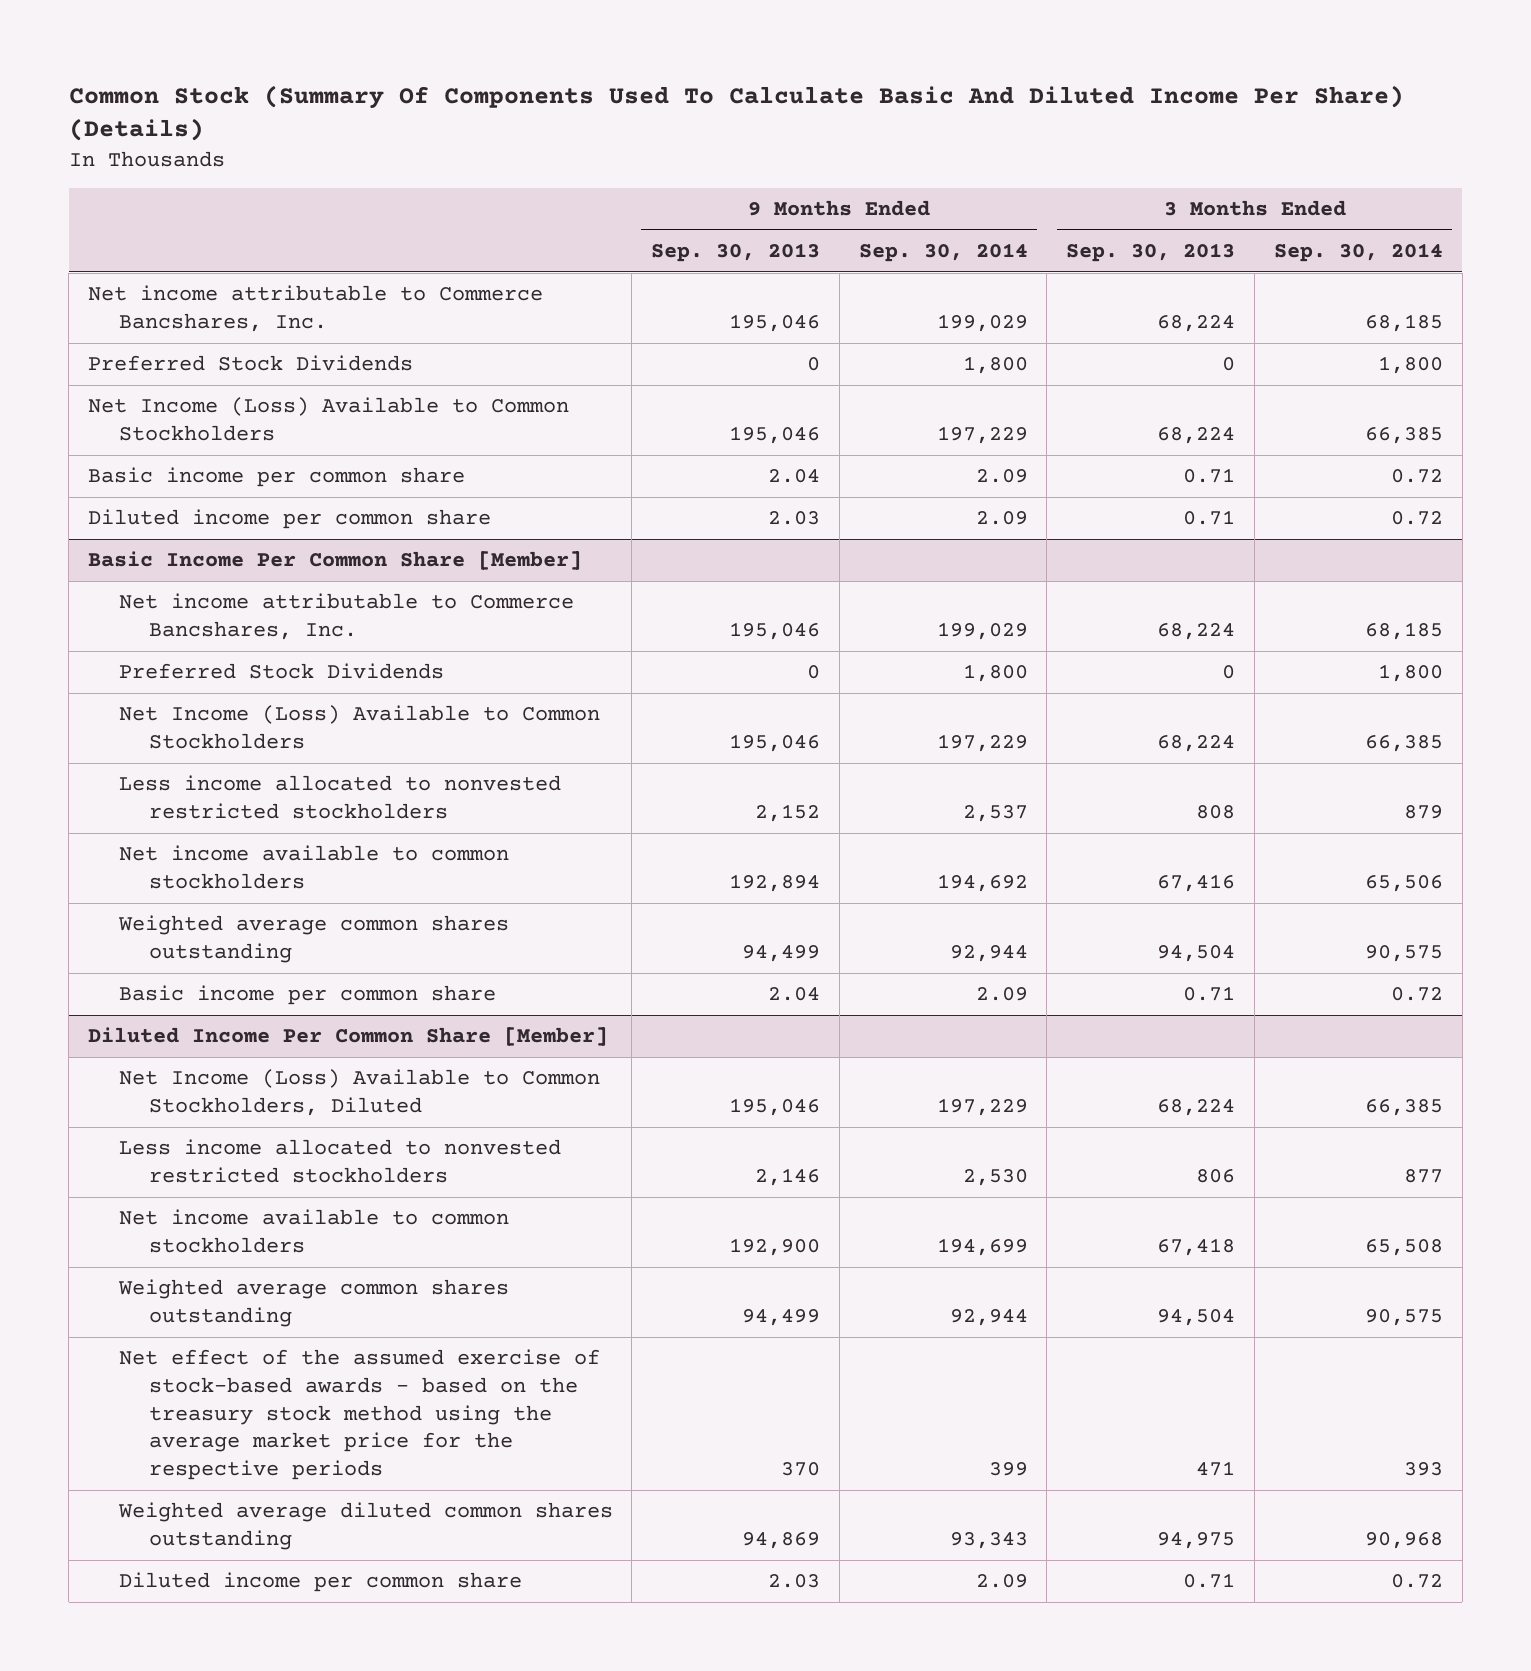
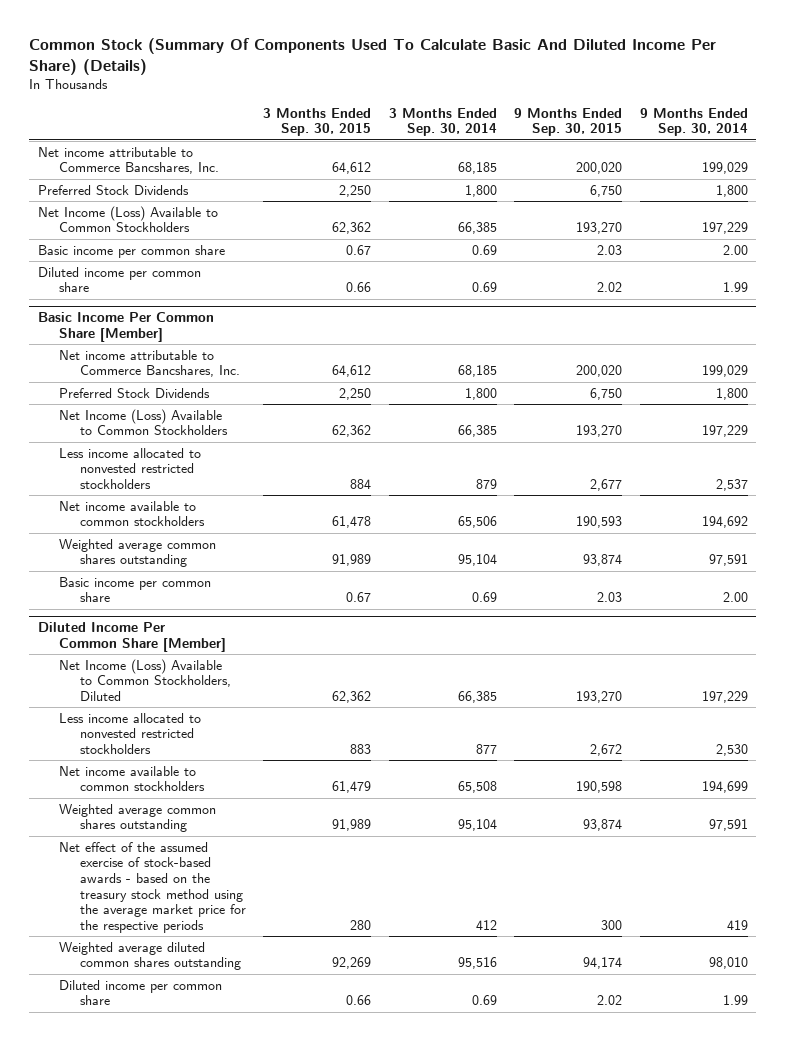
- | 9 Months Ended Sep. 30, 2013 | 9 Months Ended Sep. 30, 2014 | 3 Months Ended Sep. 30, 2013 | 3 Months Ended Sep. 30, 2014
+ | 3 Months Ended Sep. 30, 2015 | 3 Months Ended Sep. 30, 2014 | 9 Months Ended Sep. 30, 2015 | 9 Months Ended Sep. 30, 2014
- Basic income per common share | 2.04 | 2.09 | 0.71 | 0.72
- Diluted income per common share | 2.03 | 2.09 | 0.71 | 0.72
+ Basic income per common share | 0.67 | 0.69 | 2.03 | 2.00
+ Diluted income per common share | 0.66 | 0.69 | 2.02 | 1.99
@ Basic Income Per Common Share [Member]
- Weighted average common shares outstanding | 94,499 | 92,944 | 94,504 | 90,575
- Basic income per common share | 2.04 | 2.09 | 0.71 | 0.72
+ Weighted average common shares outstanding | 91,989 | 95,104 | 93,874 | 97,591
+ Basic income per common share | 0.67 | 0.69 | 2.03 | 2.00
@ Diluted Income Per Common Share [Member]
- Weighted average common shares outstanding | 94,499 | 92,944 | 94,504 | 90,575
- Net effect of the assumed exercise of stock-based awards - based on the treasury stock method using the average market price for the respective periods | 370 | 399 | 471 | 393
- Weighted average diluted common shares outstanding | 94,869 | 93,343 | 94,975 | 90,968
- Diluted income per common share | 2.03 | 2.09 | 0.71 | 0.72
+ Weighted average common shares outstanding | 91,989 | 95,104 | 93,874 | 97,591
+ Net effect of the assumed exercise of stock-based awards - based on the treasury stock method using the average market price for the respective periods | 280 | 412 | 300 | 419
+ Weighted average diluted common shares outstanding | 92,269 | 95,516 | 94,174 | 98,010
+ Diluted income per common share | 0.66 | 0.69 | 2.02 | 1.99

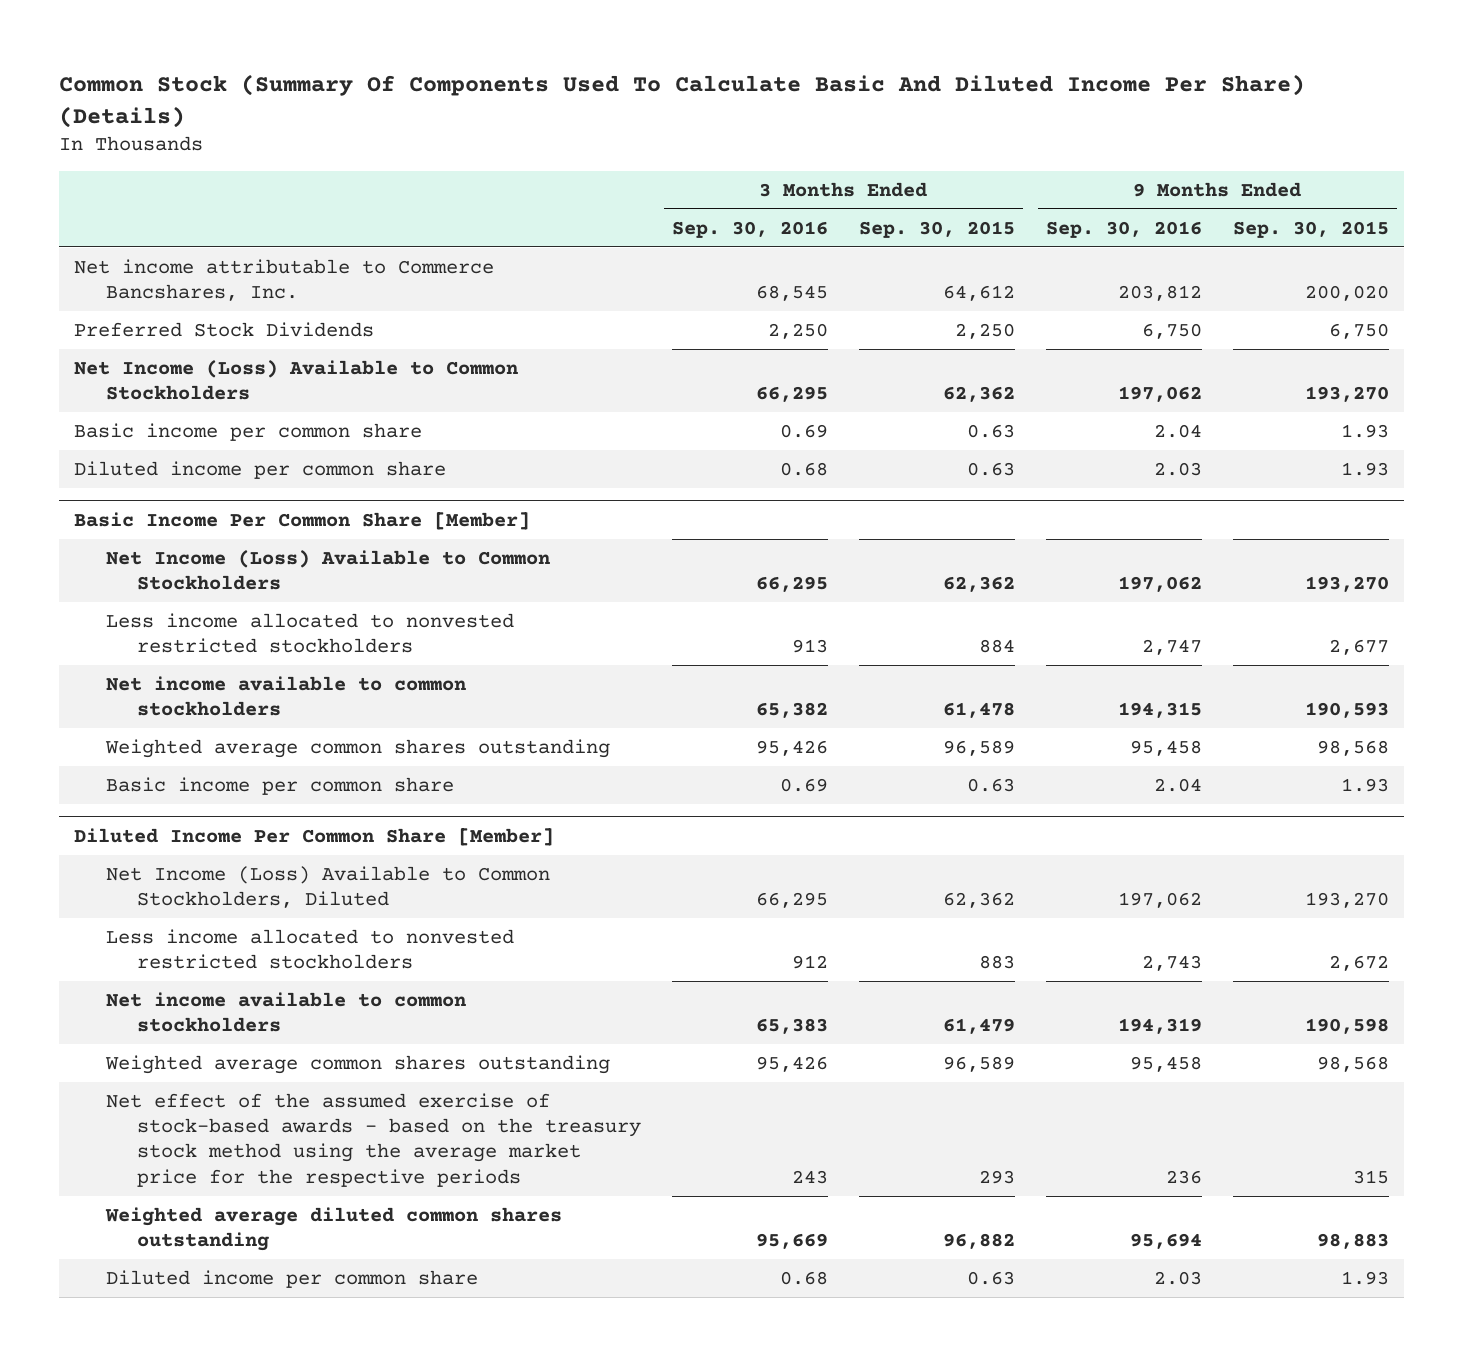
- | 3 Months Ended Sep. 30, 2015 | 3 Months Ended Sep. 30, 2014 | 9 Months Ended Sep. 30, 2015 | 9 Months Ended Sep. 30, 2014
+ | 3 Months Ended Sep. 30, 2016 | 3 Months Ended Sep. 30, 2015 | 9 Months Ended Sep. 30, 2016 | 9 Months Ended Sep. 30, 2015
- Basic income per common share | 0.67 | 0.69 | 2.03 | 2.00
- Diluted income per common share | 0.66 | 0.69 | 2.02 | 1.99
+ Basic income per common share | 0.69 | 0.63 | 2.04 | 1.93
+ Diluted income per common share | 0.68 | 0.63 | 2.03 | 1.93
@ Basic Income Per Common Share [Member]
- Net income attributable to Commerce Bancshares, Inc. | 64,612 | 68,185 | 200,020 | 199,029
- Preferred Stock Dividends | 2,250 | 1,800 | 6,750 | 1,800
- Weighted average common shares outstanding | 91,989 | 95,104 | 93,874 | 97,591
- Basic income per common share | 0.67 | 0.69 | 2.03 | 2.00
+ Weighted average common shares outstanding | 95,426 | 96,589 | 95,458 | 98,568
+ Basic income per common share | 0.69 | 0.63 | 2.04 | 1.93
@ Diluted Income Per Common Share [Member]
- Weighted average common shares outstanding | 91,989 | 95,104 | 93,874 | 97,591
- Net effect of the assumed exercise of stock-based awards - based on the treasury stock method using the average market price for the respective periods | 280 | 412 | 300 | 419
- Weighted average diluted common shares outstanding | 92,269 | 95,516 | 94,174 | 98,010
- Diluted income per common share | 0.66 | 0.69 | 2.02 | 1.99
+ Weighted average common shares outstanding | 95,426 | 96,589 | 95,458 | 98,568
+ Net effect of the assumed exercise of stock-based awards - based on the treasury stock method using the average market price for the respective periods | 243 | 293 | 236 | 315
+ Weighted average diluted common shares outstanding | 95,669 | 96,882 | 95,694 | 98,883
+ Diluted income per common share | 0.68 | 0.63 | 2.03 | 1.93

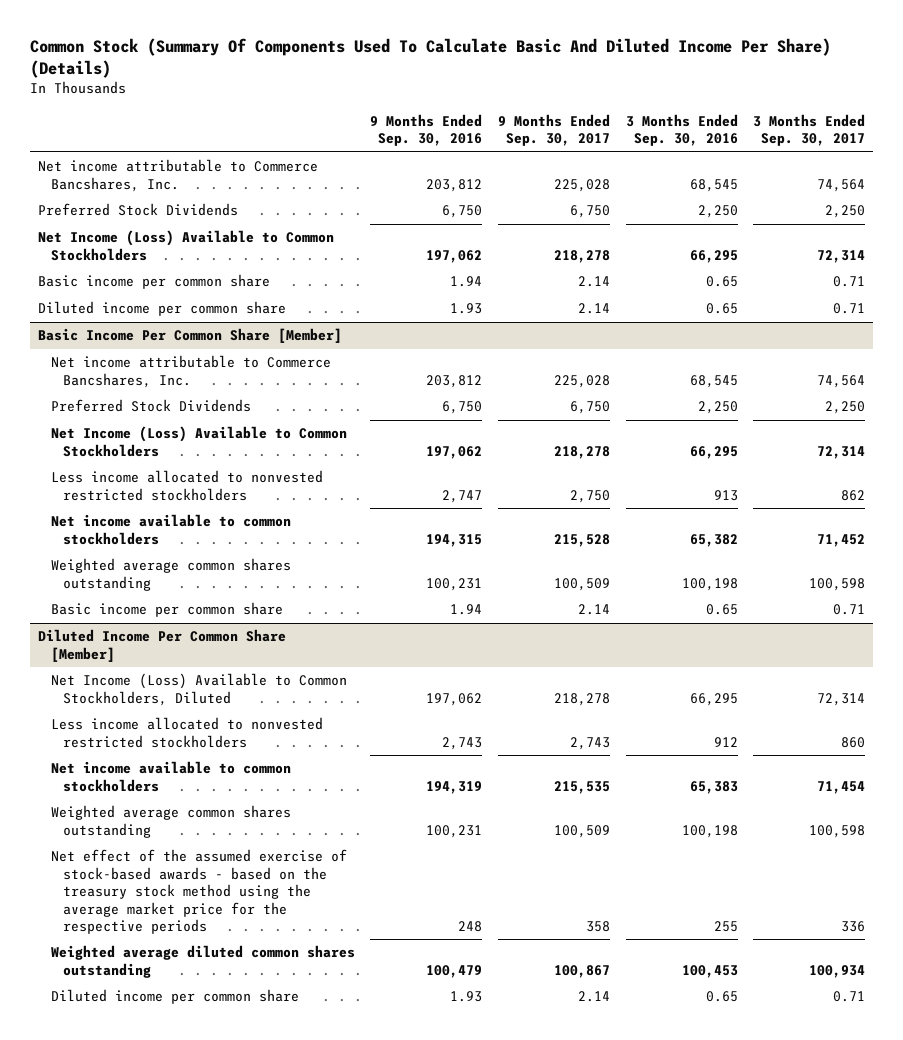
- | 3 Months Ended Sep. 30, 2016 | 3 Months Ended Sep. 30, 2015 | 9 Months Ended Sep. 30, 2016 | 9 Months Ended Sep. 30, 2015
+ | 9 Months Ended Sep. 30, 2016 | 9 Months Ended Sep. 30, 2017 | 3 Months Ended Sep. 30, 2016 | 3 Months Ended Sep. 30, 2017
- Basic income per common share | 0.69 | 0.63 | 2.04 | 1.93
- Diluted income per common share | 0.68 | 0.63 | 2.03 | 1.93
+ Basic income per common share | 1.94 | 2.14 | 0.65 | 0.71
+ Diluted income per common share | 1.93 | 2.14 | 0.65 | 0.71
@ Basic Income Per Common Share [Member]
+ Net income attributable to Commerce Bancshares, Inc. | 203,812 | 225,028 | 68,545 | 74,564
+ Preferred Stock Dividends | 6,750 | 6,750 | 2,250 | 2,250
- Weighted average common shares outstanding | 95,426 | 96,589 | 95,458 | 98,568
- Basic income per common share | 0.69 | 0.63 | 2.04 | 1.93
+ Weighted average common shares outstanding | 100,231 | 100,509 | 100,198 | 100,598
+ Basic income per common share | 1.94 | 2.14 | 0.65 | 0.71
@ Diluted Income Per Common Share [Member]
- Weighted average common shares outstanding | 95,426 | 96,589 | 95,458 | 98,568
- Net effect of the assumed exercise of stock-based awards - based on the treasury stock method using the average market price for the respective periods | 243 | 293 | 236 | 315
- Weighted average diluted common shares outstanding | 95,669 | 96,882 | 95,694 | 98,883
- Diluted income per common share | 0.68 | 0.63 | 2.03 | 1.93
+ Weighted average common shares outstanding | 100,231 | 100,509 | 100,198 | 100,598
+ Net effect of the assumed exercise of stock-based awards - based on the treasury stock method using the average market price for the respective periods | 248 | 358 | 255 | 336
+ Weighted average diluted common shares outstanding | 100,479 | 100,867 | 100,453 | 100,934
+ Diluted income per common share | 1.93 | 2.14 | 0.65 | 0.71

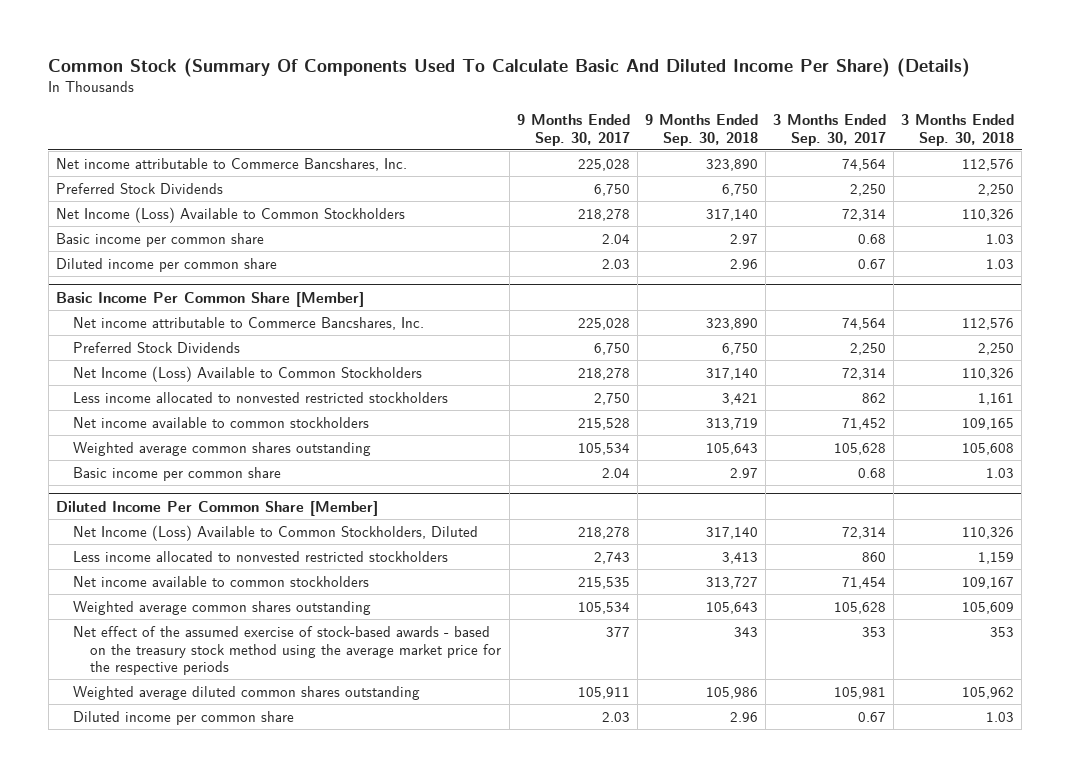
- | 9 Months Ended Sep. 30, 2016 | 9 Months Ended Sep. 30, 2017 | 3 Months Ended Sep. 30, 2016 | 3 Months Ended Sep. 30, 2017
+ | 9 Months Ended Sep. 30, 2017 | 9 Months Ended Sep. 30, 2018 | 3 Months Ended Sep. 30, 2017 | 3 Months Ended Sep. 30, 2018
- Basic income per common share | 1.94 | 2.14 | 0.65 | 0.71
- Diluted income per common share | 1.93 | 2.14 | 0.65 | 0.71
+ Basic income per common share | 2.04 | 2.97 | 0.68 | 1.03
+ Diluted income per common share | 2.03 | 2.96 | 0.67 | 1.03
@ Basic Income Per Common Share [Member]
- Weighted average common shares outstanding | 100,231 | 100,509 | 100,198 | 100,598
- Basic income per common share | 1.94 | 2.14 | 0.65 | 0.71
+ Weighted average common shares outstanding | 105,534 | 105,643 | 105,628 | 105,608
+ Basic income per common share | 2.04 | 2.97 | 0.68 | 1.03
@ Diluted Income Per Common Share [Member]
- Weighted average common shares outstanding | 100,231 | 100,509 | 100,198 | 100,598
- Net effect of the assumed exercise of stock-based awards - based on the treasury stock method using the average market price for the respective periods | 248 | 358 | 255 | 336
- Weighted average diluted common shares outstanding | 100,479 | 100,867 | 100,453 | 100,934
- Diluted income per common share | 1.93 | 2.14 | 0.65 | 0.71
+ Weighted average common shares outstanding | 105,534 | 105,643 | 105,628 | 105,609
+ Net effect of the assumed exercise of stock-based awards - based on the treasury stock method using the average market price for the respective periods | 377 | 343 | 353 | 353
+ Weighted average diluted common shares outstanding | 105,911 | 105,986 | 105,981 | 105,962
+ Diluted income per common share | 2.03 | 2.96 | 0.67 | 1.03

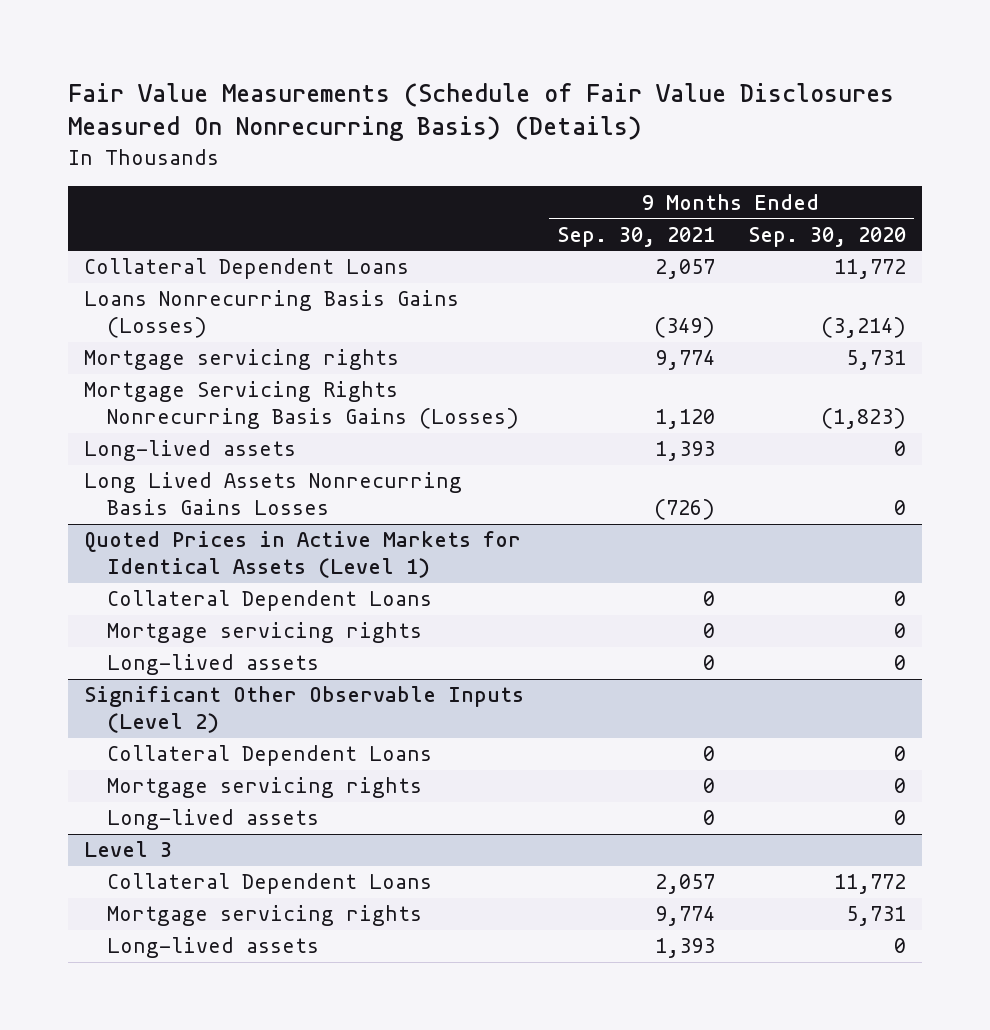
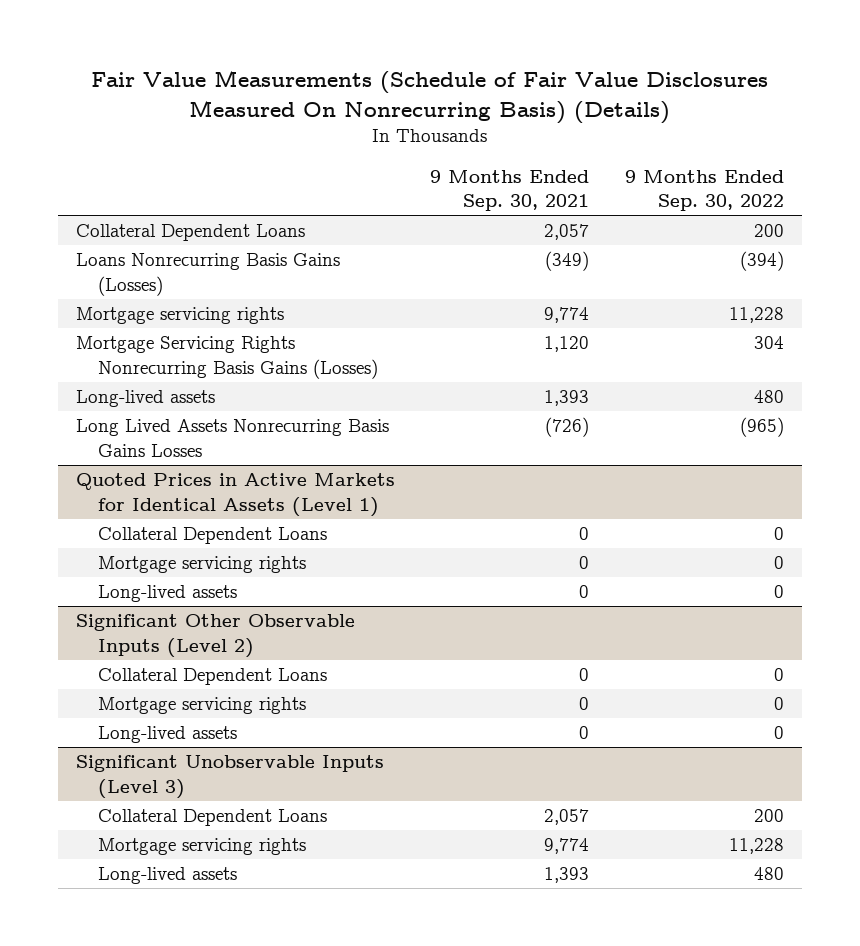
- | 9 Months Ended Sep. 30, 2021 | 9 Months Ended Sep. 30, 2020
+ | 9 Months Ended Sep. 30, 2021 | 9 Months Ended Sep. 30, 2022
- Level 3
+ Significant Unobservable Inputs (Level 3)

